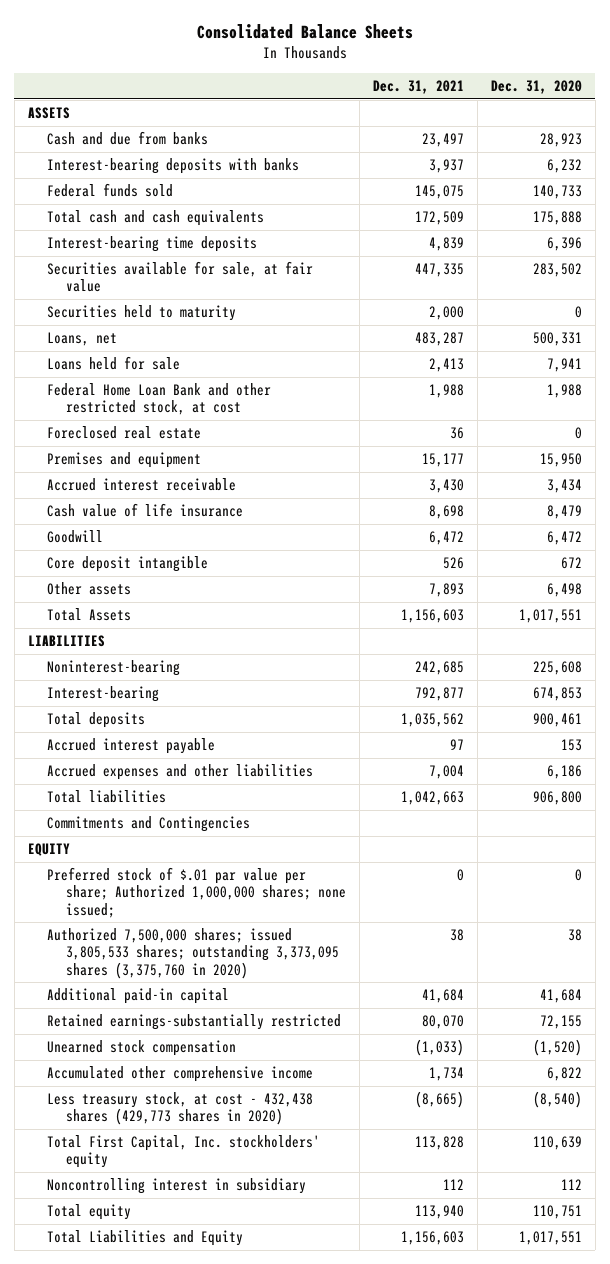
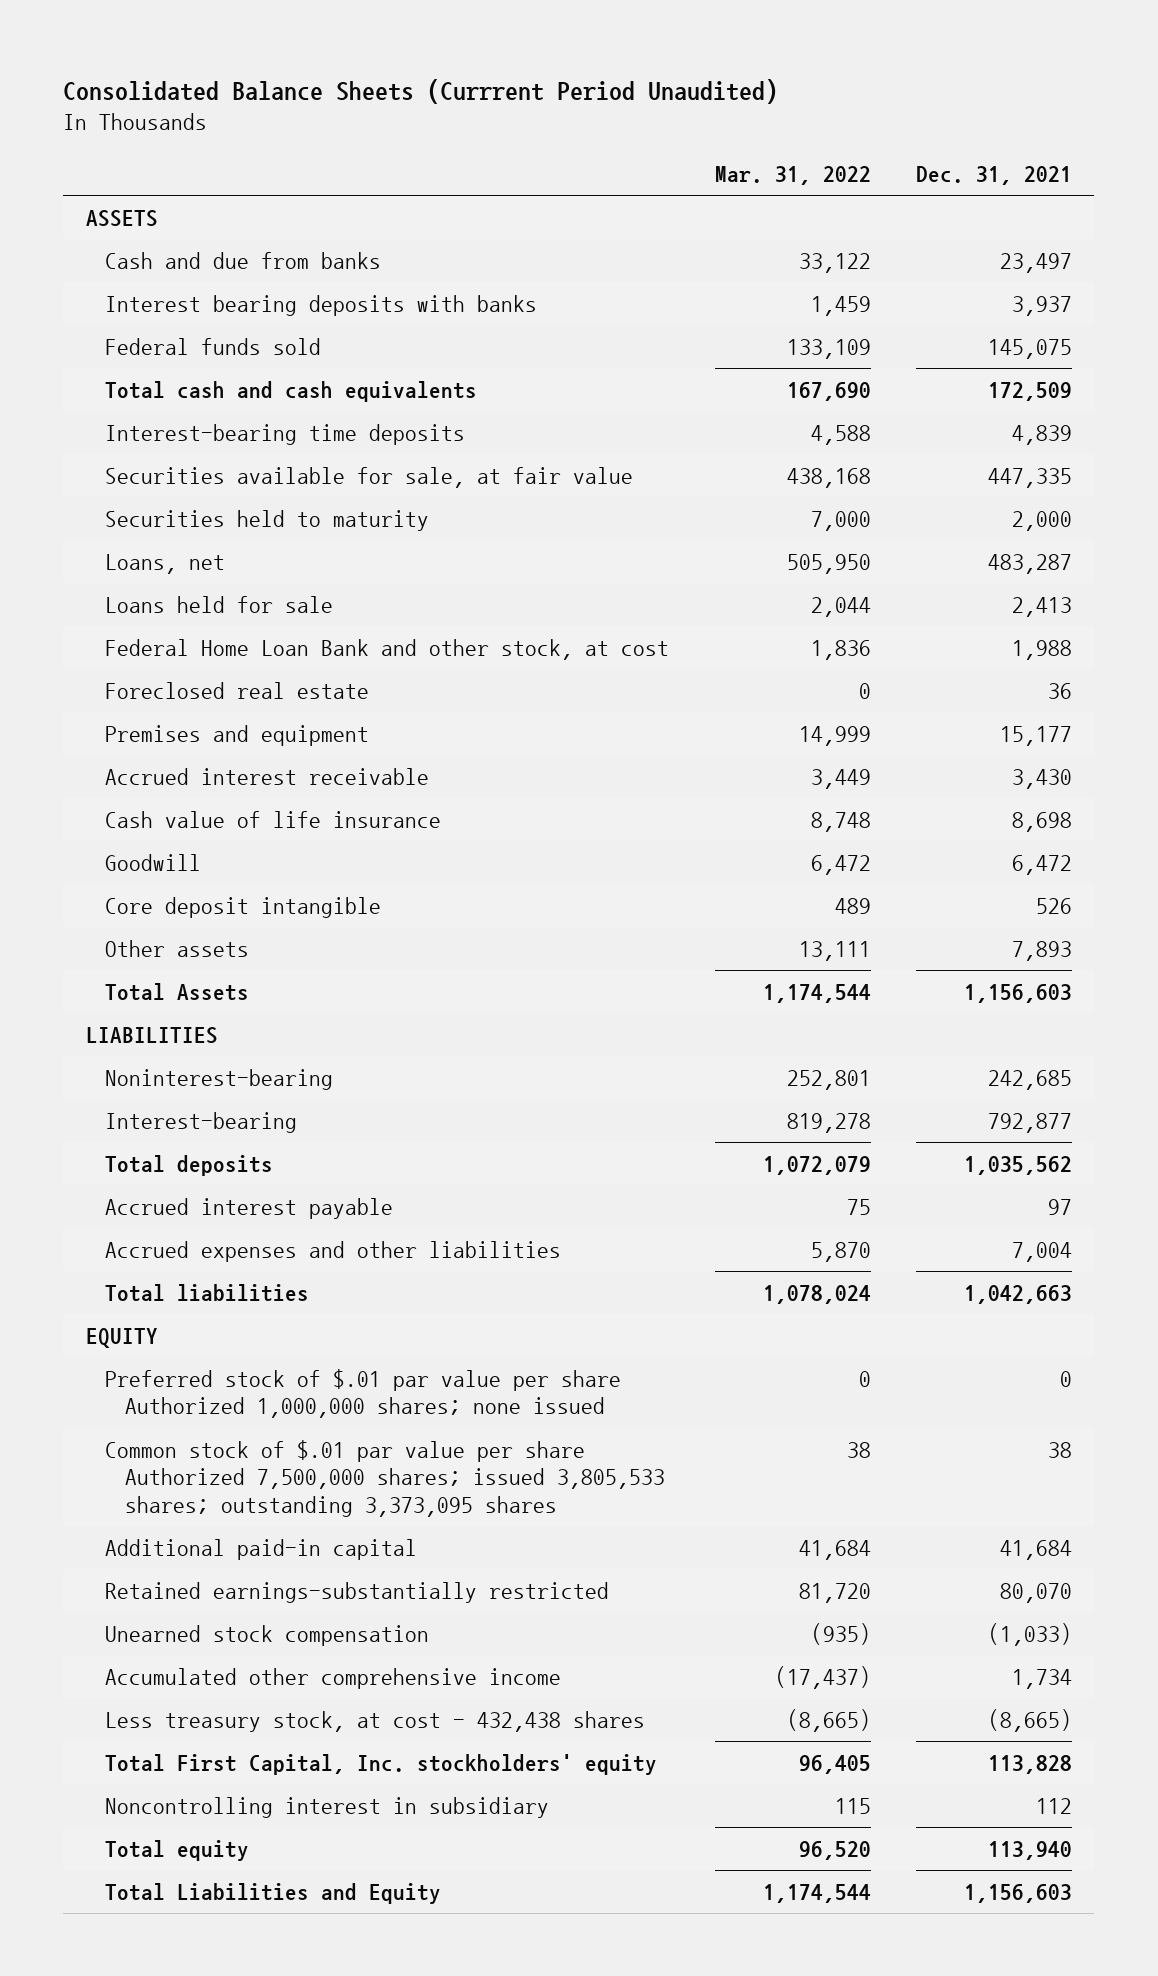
- Consolidated Balance Sheets
+ Consolidated Balance Sheets (Currrent Period Unaudited)
- | Dec. 31, 2021 | Dec. 31, 2020
+ | Mar. 31, 2022 | Dec. 31, 2021
- Interest-bearing deposits with banks | 3,937 | 6,232
+ Interest bearing deposits with banks | 1,459 | 3,937
- Federal Home Loan Bank and other restricted stock, at cost | 1,988 | 1,988
+ Federal Home Loan Bank and other stock, at cost | 1,836 | 1,988
- Commitments and Contingencies
- Preferred stock of $.01 par value per share; Authorized 1,000,000 shares; none issued; | 0 | 0
- Authorized 7,500,000 shares; issued 3,805,533 shares; outstanding 3,373,095 shares (3,375,760 in 2020) | 38 | 38
+ Preferred stock of $.01 par value per share Authorized 1,000,000 shares; none issued | 0 | 0
+ Common stock of $.01 par value per share Authorized 7,500,000 shares; issued 3,805,533 shares; outstanding 3,373,095 shares | 38 | 38
- Less treasury stock, at cost - 432,438 shares (429,773 shares in 2020) | (8,665) | (8,540)
+ Less treasury stock, at cost - 432,438 shares | (8,665) | (8,665)

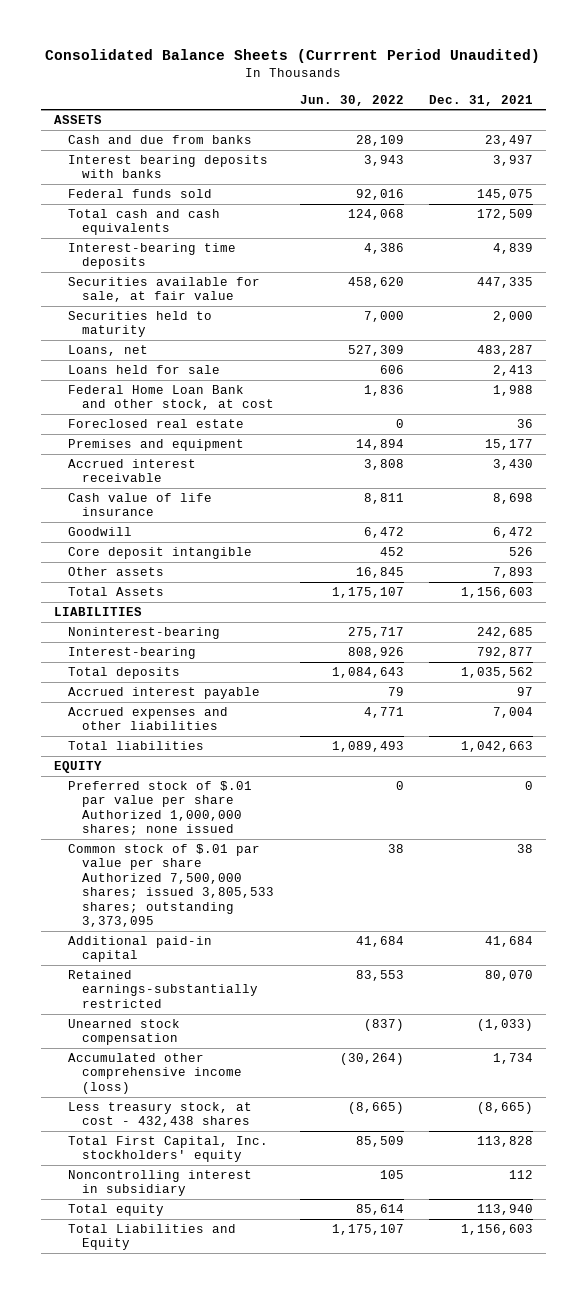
- | Mar. 31, 2022 | Dec. 31, 2021
+ | Jun. 30, 2022 | Dec. 31, 2021
- Common stock of $.01 par value per share Authorized 7,500,000 shares; issued 3,805,533 shares; outstanding 3,373,095 shares | 38 | 38
+ Common stock of $.01 par value per share Authorized 7,500,000 shares; issued 3,805,533 shares; outstanding 3,373,095 | 38 | 38
- Accumulated other comprehensive income | (17,437) | 1,734
+ Accumulated other comprehensive income (loss) | (30,264) | 1,734

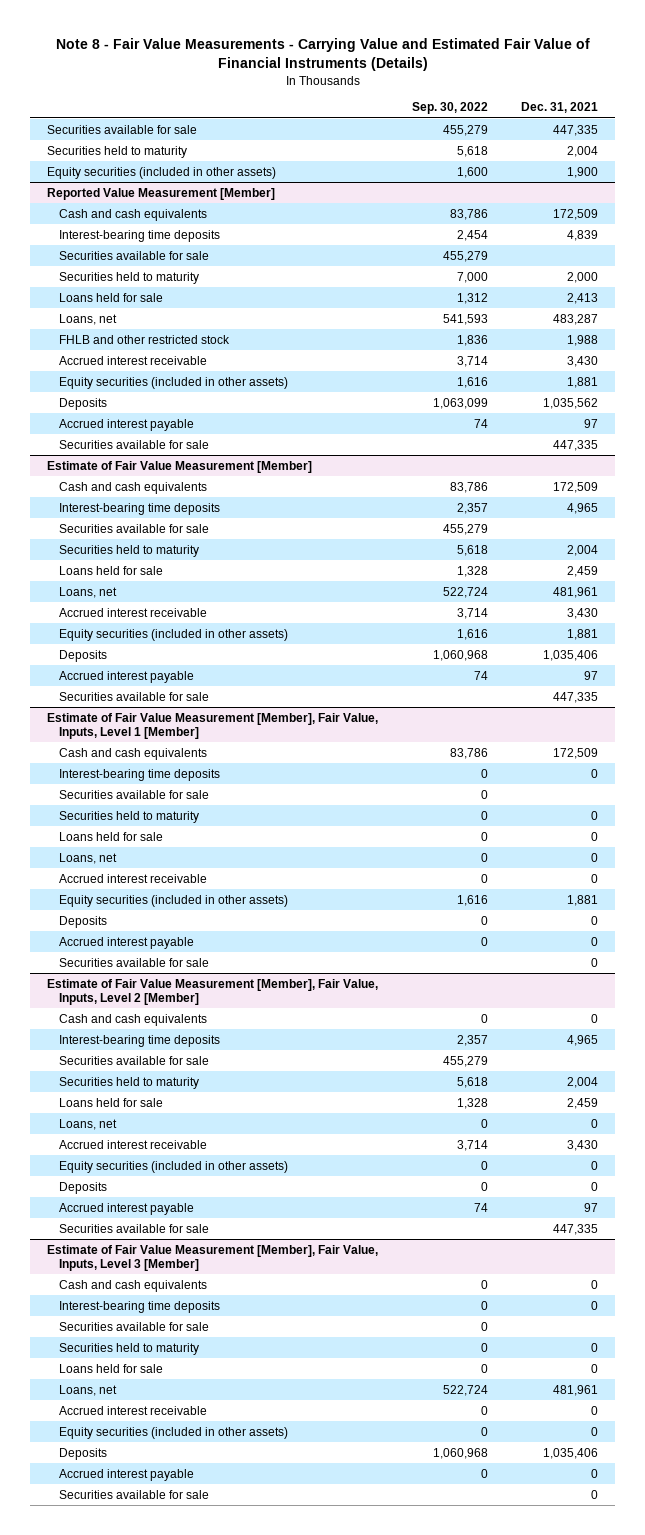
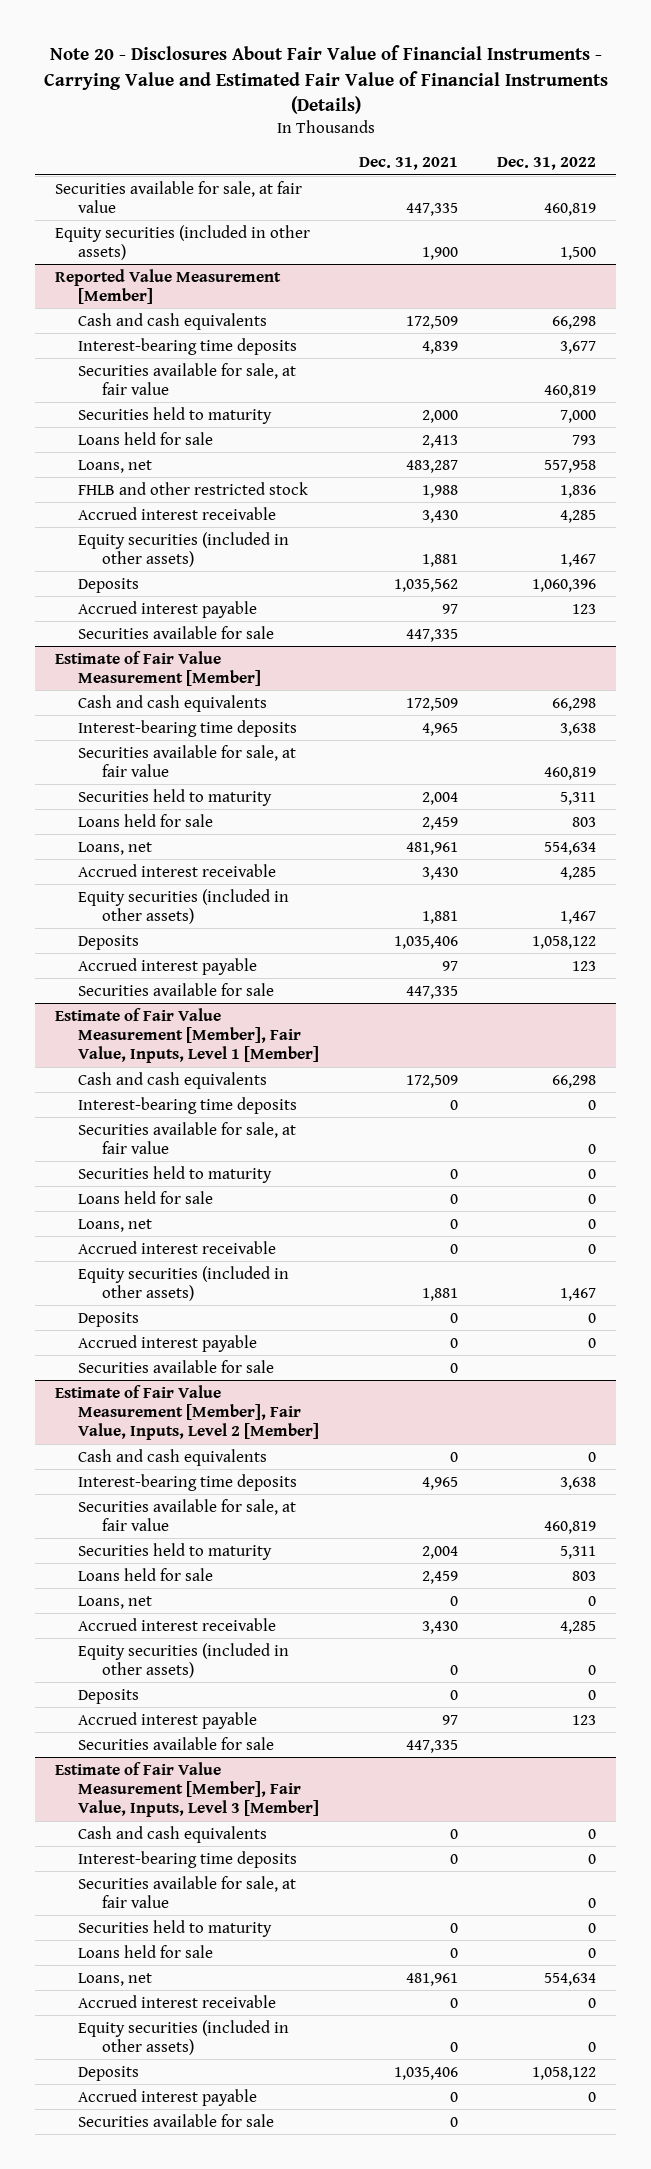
- Note 8 - Fair Value Measurements - Carrying Value and Estimated Fair Value of Financial Instruments (Details)
+ Note 20 - Disclosures About Fair Value of Financial Instruments - Carrying Value and Estimated Fair Value of Financial Instruments (Details)
- | Sep. 30, 2022 | Dec. 31, 2021
+ | Dec. 31, 2021 | Dec. 31, 2022
- Securities available for sale | 455,279 | 447,335
- Securities held to maturity | 5,618 | 2,004
+ Securities available for sale, at fair value | 447,335 | 460,819
@ Reported Value Measurement [Member]
- Securities available for sale | 455,279 |
+ Securities available for sale, at fair value | | 460,819
@ Estimate of Fair Value Measurement [Member]
- Securities available for sale | 455,279 |
+ Securities available for sale, at fair value | | 460,819
@ Estimate of Fair Value Measurement [Member], Fair Value, Inputs, Level 1 [Member]
- Securities available for sale | 0 |
+ Securities available for sale, at fair value | | 0
@ Estimate of Fair Value Measurement [Member], Fair Value, Inputs, Level 2 [Member]
- Securities available for sale | 455,279 |
+ Securities available for sale, at fair value | | 460,819
@ Estimate of Fair Value Measurement [Member], Fair Value, Inputs, Level 3 [Member]
- Securities available for sale | 0 |
+ Securities available for sale, at fair value | | 0

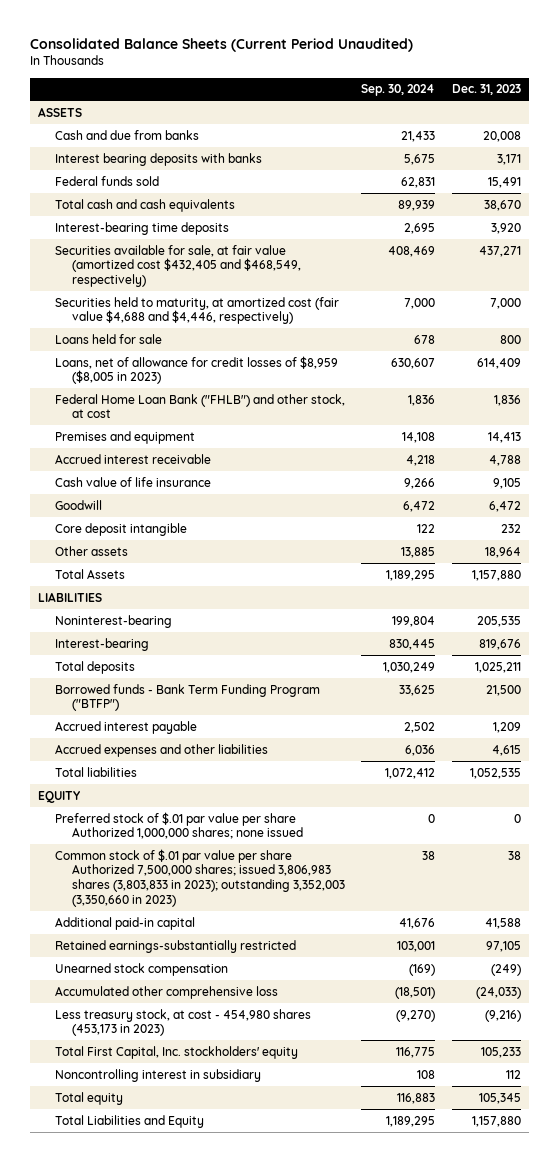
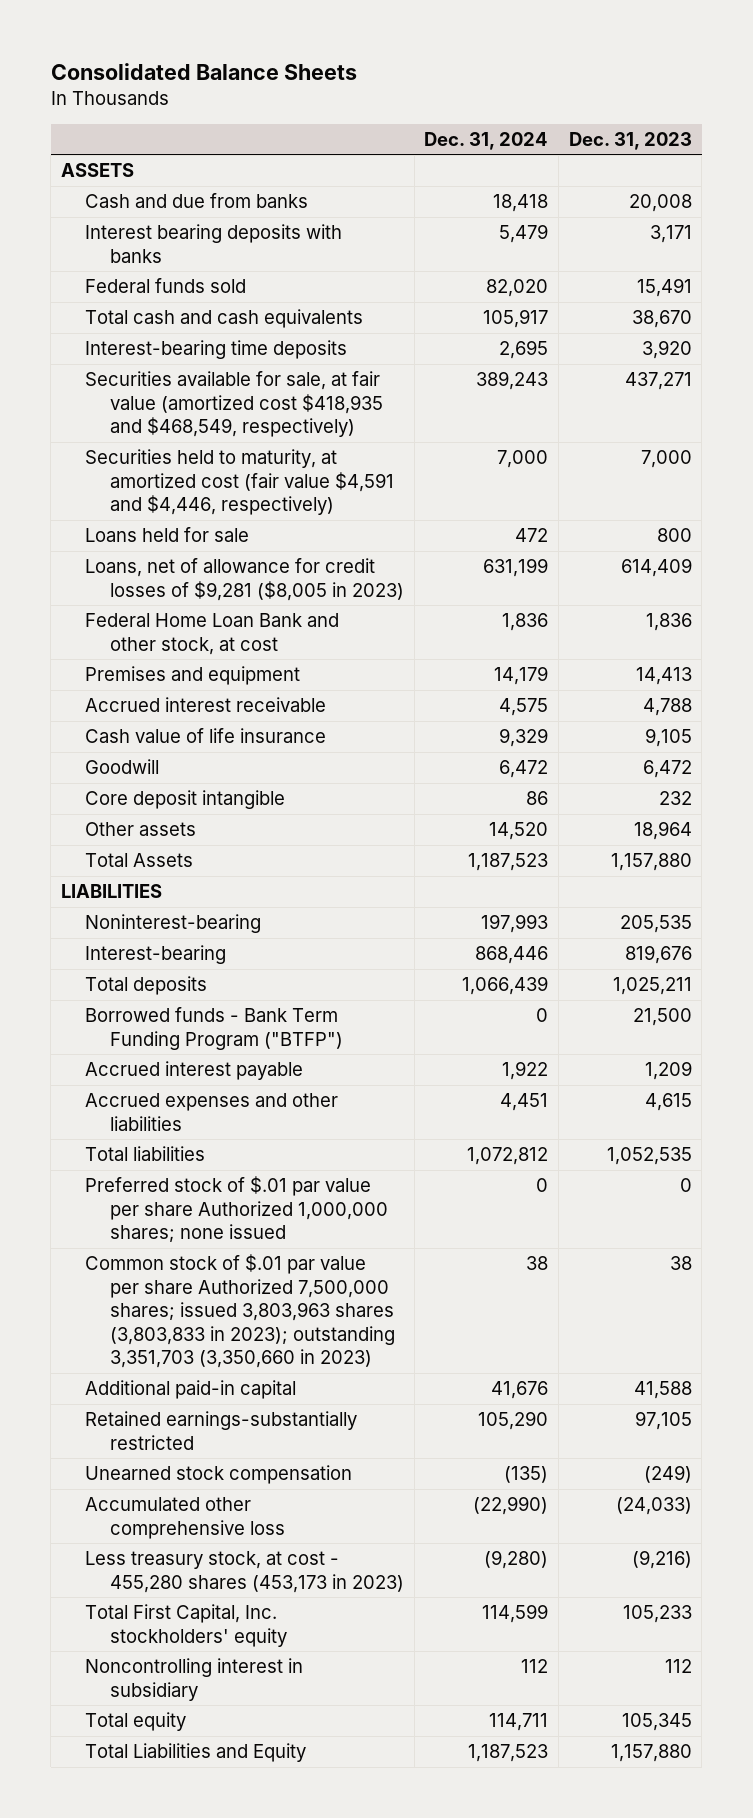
- Consolidated Balance Sheets (Current Period Unaudited)
+ Consolidated Balance Sheets
- | Sep. 30, 2024 | Dec. 31, 2023
+ | Dec. 31, 2024 | Dec. 31, 2023
- Securities available for sale, at fair value (amortized cost $432,405 and $468,549, respectively) | 408,469 | 437,271
- Securities held to maturity, at amortized cost (fair value $4,688 and $4,446, respectively) | 7,000 | 7,000
+ Securities available for sale, at fair value (amortized cost $418,935 and $468,549, respectively) | 389,243 | 437,271
+ Securities held to maturity, at amortized cost (fair value $4,591 and $4,446, respectively) | 7,000 | 7,000
- Loans, net of allowance for credit losses of $8,959 ($8,005 in 2023) | 630,607 | 614,409
- Federal Home Loan Bank ("FHLB") and other stock, at cost | 1,836 | 1,836
+ Loans, net of allowance for credit losses of $9,281 ($8,005 in 2023) | 631,199 | 614,409
+ Federal Home Loan Bank and other stock, at cost | 1,836 | 1,836
- EQUITY
- Common stock of $.01 par value per share Authorized 7,500,000 shares; issued 3,806,983 shares (3,803,833 in 2023); outstanding 3,352,003 (3,350,660 in 2023) | 38 | 38
+ Common stock of $.01 par value per share Authorized 7,500,000 shares; issued 3,803,963 shares (3,803,833 in 2023); outstanding 3,351,703 (3,350,660 in 2023) | 38 | 38
- Less treasury stock, at cost - 454,980 shares (453,173 in 2023) | (9,270) | (9,216)
+ Less treasury stock, at cost - 455,280 shares (453,173 in 2023) | (9,280) | (9,216)

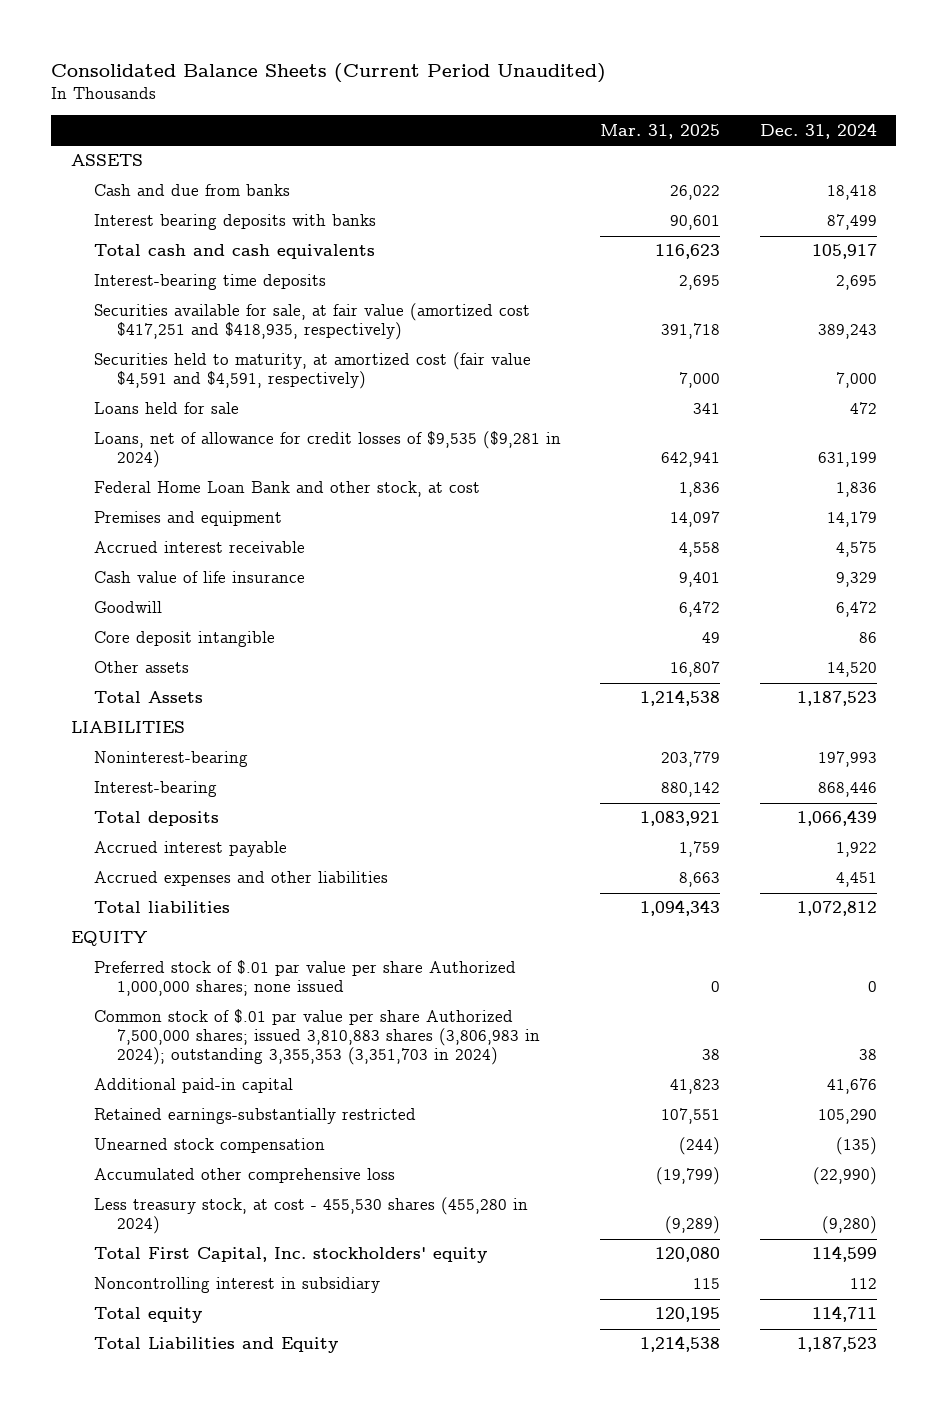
- Consolidated Balance Sheets
+ Consolidated Balance Sheets (Current Period Unaudited)
- | Dec. 31, 2024 | Dec. 31, 2023
+ | Mar. 31, 2025 | Dec. 31, 2024
- Interest bearing deposits with banks | 5,479 | 3,171
- Federal funds sold | 82,020 | 15,491
+ Interest bearing deposits with banks | 90,601 | 87,499
- Securities available for sale, at fair value (amortized cost $418,935 and $468,549, respectively) | 389,243 | 437,271
- Securities held to maturity, at amortized cost (fair value $4,591 and $4,446, respectively) | 7,000 | 7,000
+ Securities available for sale, at fair value (amortized cost $417,251 and $418,935, respectively) | 391,718 | 389,243
+ Securities held to maturity, at amortized cost (fair value $4,591 and $4,591, respectively) | 7,000 | 7,000
- Loans, net of allowance for credit losses of $9,281 ($8,005 in 2023) | 631,199 | 614,409
+ Loans, net of allowance for credit losses of $9,535 ($9,281 in 2024) | 642,941 | 631,199
- Borrowed funds - Bank Term Funding Program ("BTFP") | 0 | 21,500
+ EQUITY
- Common stock of $.01 par value per share Authorized 7,500,000 shares; issued 3,803,963 shares (3,803,833 in 2023); outstanding 3,351,703 (3,350,660 in 2023) | 38 | 38
+ Common stock of $.01 par value per share Authorized 7,500,000 shares; issued 3,810,883 shares (3,806,983 in 2024); outstanding 3,355,353 (3,351,703 in 2024) | 38 | 38
- Less treasury stock, at cost - 455,280 shares (453,173 in 2023) | (9,280) | (9,216)
+ Less treasury stock, at cost - 455,530 shares (455,280 in 2024) | (9,289) | (9,280)

